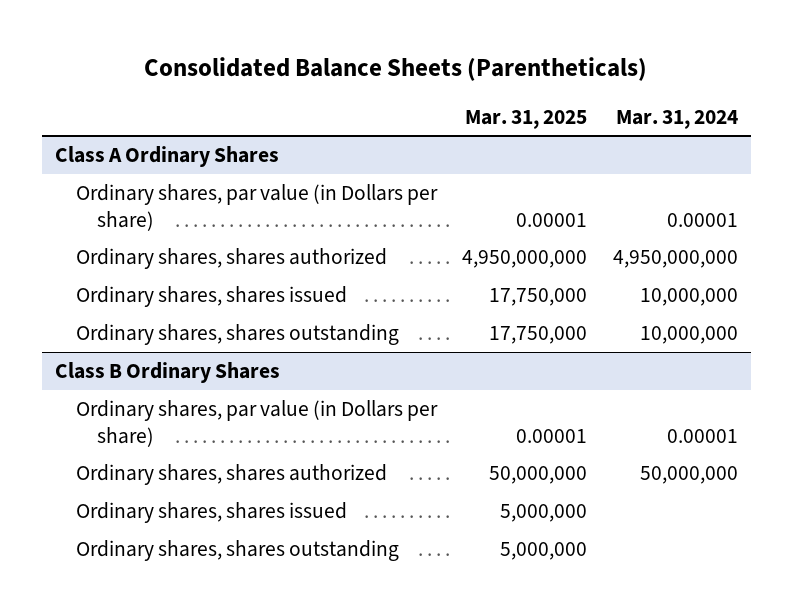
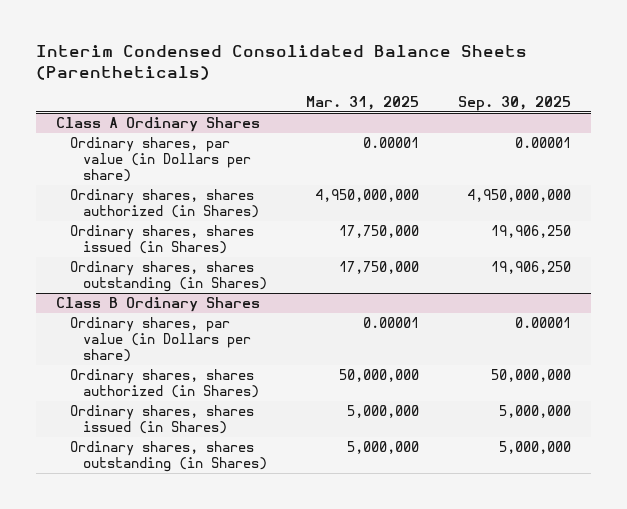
- Consolidated Balance Sheets (Parentheticals)
+ Interim Condensed Consolidated Balance Sheets (Parentheticals)
- | Mar. 31, 2025 | Mar. 31, 2024
+ | Mar. 31, 2025 | Sep. 30, 2025
@ Class A Ordinary Shares
- Ordinary shares, shares authorized | 4,950,000,000 | 4,950,000,000
- Ordinary shares, shares issued | 17,750,000 | 10,000,000
- Ordinary shares, shares outstanding | 17,750,000 | 10,000,000
+ Ordinary shares, shares authorized (in Shares) | 4,950,000,000 | 4,950,000,000
+ Ordinary shares, shares issued (in Shares) | 17,750,000 | 19,906,250
+ Ordinary shares, shares outstanding (in Shares) | 17,750,000 | 19,906,250
@ Class B Ordinary Shares
- Ordinary shares, shares authorized | 50,000,000 | 50,000,000
- Ordinary shares, shares issued | 5,000,000 |
- Ordinary shares, shares outstanding | 5,000,000 |
+ Ordinary shares, shares authorized (in Shares) | 50,000,000 | 50,000,000
+ Ordinary shares, shares issued (in Shares) | 5,000,000 | 5,000,000
+ Ordinary shares, shares outstanding (in Shares) | 5,000,000 | 5,000,000

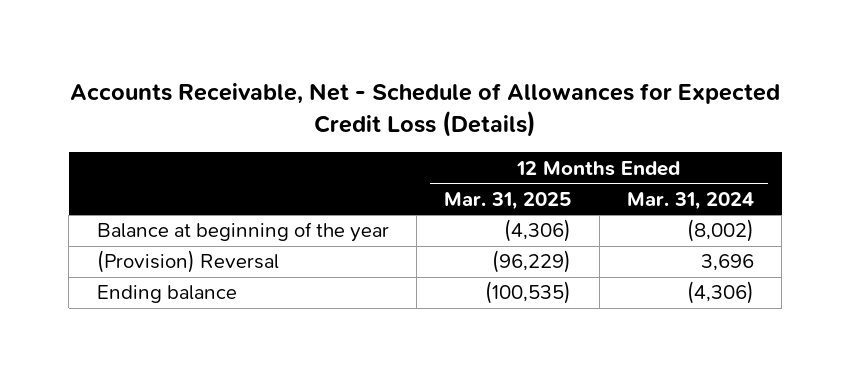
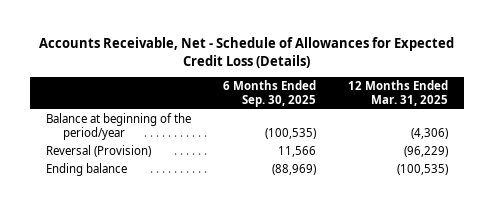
- | 12 Months Ended Mar. 31, 2025 | 12 Months Ended Mar. 31, 2024
+ | 6 Months Ended Sep. 30, 2025 | 12 Months Ended Mar. 31, 2025
- Balance at beginning of the year | (4,306) | (8,002)
- (Provision) Reversal | (96,229) | 3,696
+ Balance at beginning of the period/year | (100,535) | (4,306)
+ Reversal (Provision) | 11,566 | (96,229)

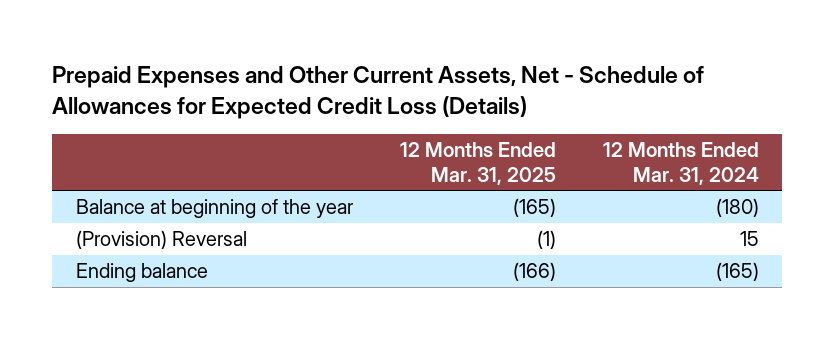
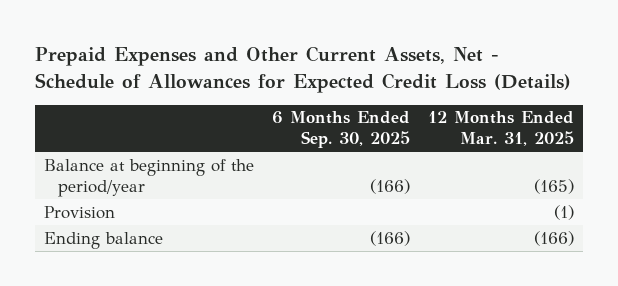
- | 12 Months Ended Mar. 31, 2025 | 12 Months Ended Mar. 31, 2024
+ | 6 Months Ended Sep. 30, 2025 | 12 Months Ended Mar. 31, 2025
- Balance at beginning of the year | (165) | (180)
- (Provision) Reversal | (1) | 15
+ Balance at beginning of the period/year | (166) | (165)
+ Provision | | (1)

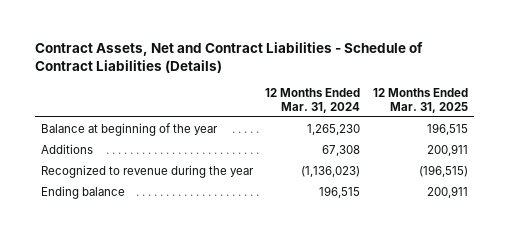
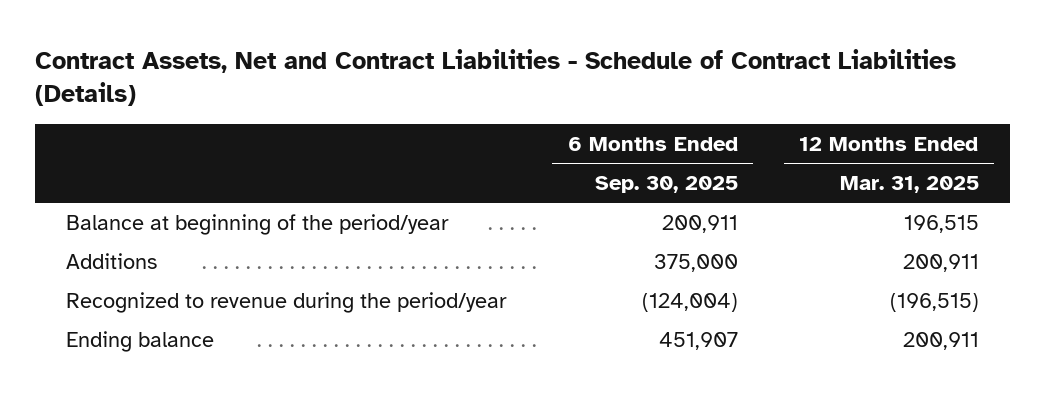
- | 12 Months Ended Mar. 31, 2024 | 12 Months Ended Mar. 31, 2025
+ | 6 Months Ended Sep. 30, 2025 | 12 Months Ended Mar. 31, 2025
- Balance at beginning of the year | 1,265,230 | 196,515
+ Balance at beginning of the period/year | 200,911 | 196,515
- Recognized to revenue during the year | (1,136,023) | (196,515)
+ Recognized to revenue during the period/year | (124,004) | (196,515)

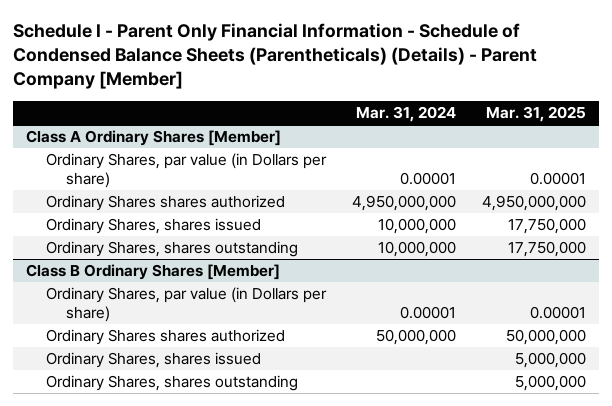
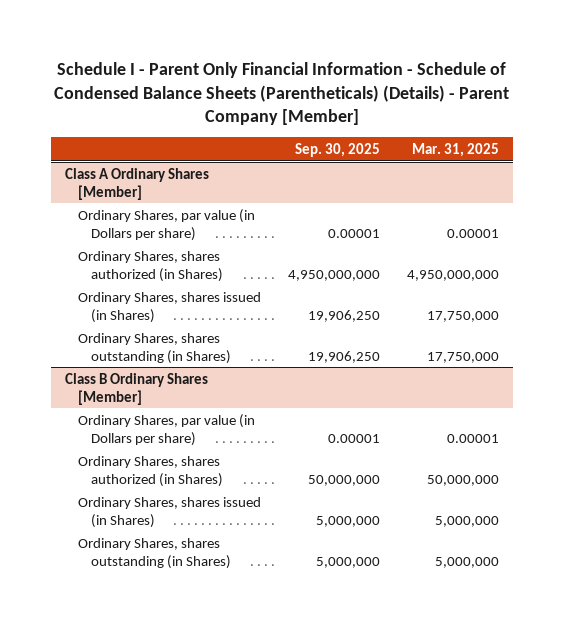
- | Mar. 31, 2024 | Mar. 31, 2025
+ | Sep. 30, 2025 | Mar. 31, 2025
@ Class A Ordinary Shares [Member]
- Ordinary Shares shares authorized | 4,950,000,000 | 4,950,000,000
- Ordinary Shares, shares issued | 10,000,000 | 17,750,000
- Ordinary Shares, shares outstanding | 10,000,000 | 17,750,000
+ Ordinary Shares, shares authorized (in Shares) | 4,950,000,000 | 4,950,000,000
+ Ordinary Shares, shares issued (in Shares) | 19,906,250 | 17,750,000
+ Ordinary Shares, shares outstanding (in Shares) | 19,906,250 | 17,750,000
@ Class B Ordinary Shares [Member]
- Ordinary Shares shares authorized | 50,000,000 | 50,000,000
- Ordinary Shares, shares issued | | 5,000,000
- Ordinary Shares, shares outstanding | | 5,000,000
+ Ordinary Shares, shares authorized (in Shares) | 50,000,000 | 50,000,000
+ Ordinary Shares, shares issued (in Shares) | 5,000,000 | 5,000,000
+ Ordinary Shares, shares outstanding (in Shares) | 5,000,000 | 5,000,000

